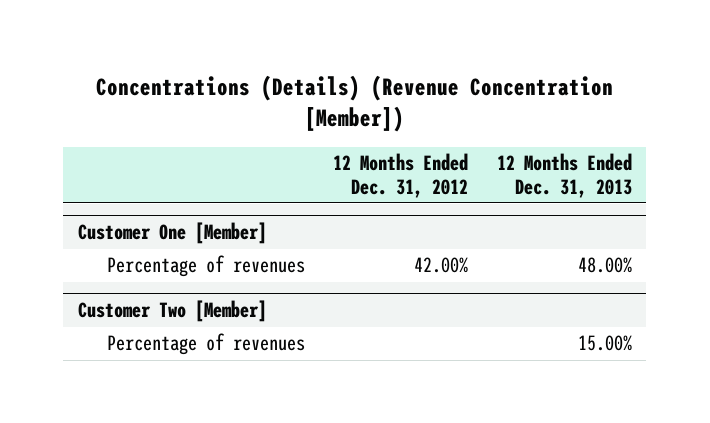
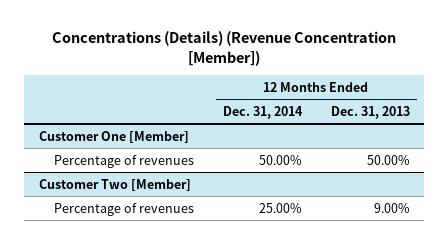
- | 12 Months Ended Dec. 31, 2012 | 12 Months Ended Dec. 31, 2013
+ | 12 Months Ended Dec. 31, 2014 | 12 Months Ended Dec. 31, 2013
@ Customer One [Member]
- Percentage of revenues | 42.00% | 48.00%
+ Percentage of revenues | 50.00% | 50.00%
@ Customer Two [Member]
- Percentage of revenues | | 15.00%
+ Percentage of revenues | 25.00% | 9.00%

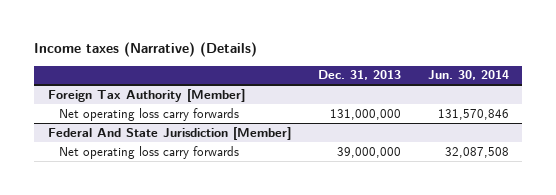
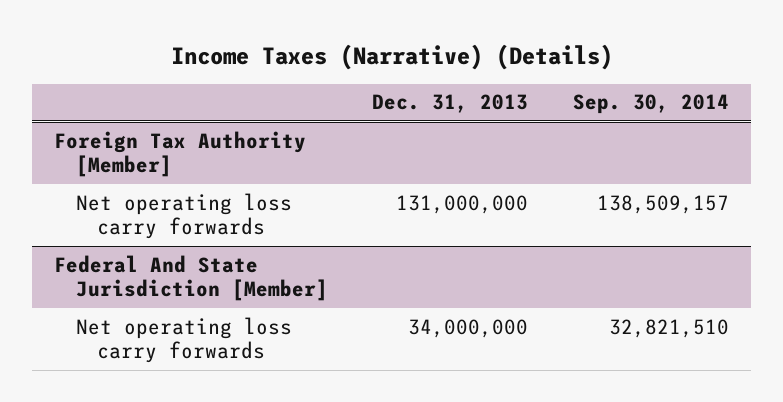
- Income taxes (Narrative) (Details)
+ Income Taxes (Narrative) (Details)
- | Dec. 31, 2013 | Jun. 30, 2014
+ | Dec. 31, 2013 | Sep. 30, 2014
@ Federal And State Jurisdiction [Member]
- Net operating loss carry forwards | 39,000,000 | 32,087,508
+ Net operating loss carry forwards | 34,000,000 | 32,821,510

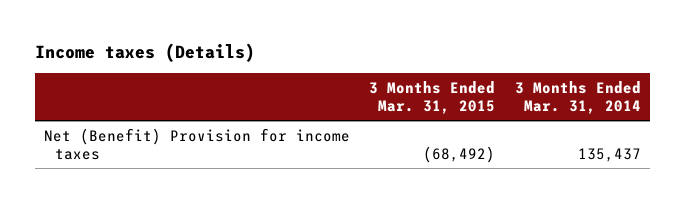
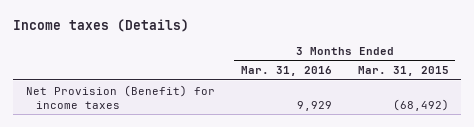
- | 3 Months Ended Mar. 31, 2015 | 3 Months Ended Mar. 31, 2014
+ | 3 Months Ended Mar. 31, 2016 | 3 Months Ended Mar. 31, 2015
- Net (Benefit) Provision for income taxes | (68,492) | 135,437
+ Net Provision (Benefit) for income taxes | 9,929 | (68,492)

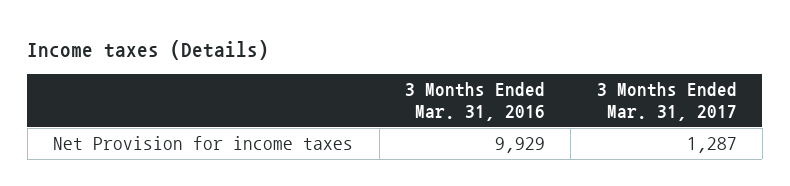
- | 3 Months Ended Mar. 31, 2016 | 3 Months Ended Mar. 31, 2015
+ | 3 Months Ended Mar. 31, 2016 | 3 Months Ended Mar. 31, 2017
- Net Provision (Benefit) for income taxes | 9,929 | (68,492)
+ Net Provision for income taxes | 9,929 | 1,287

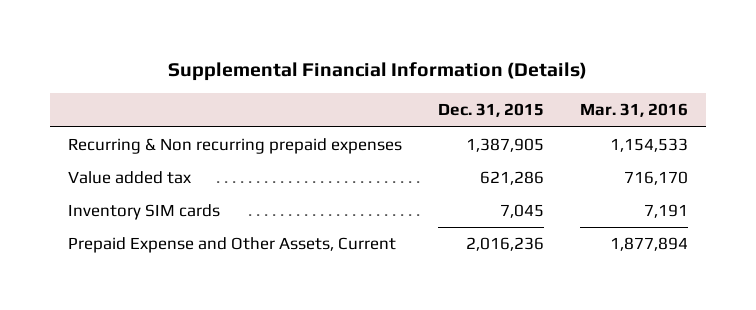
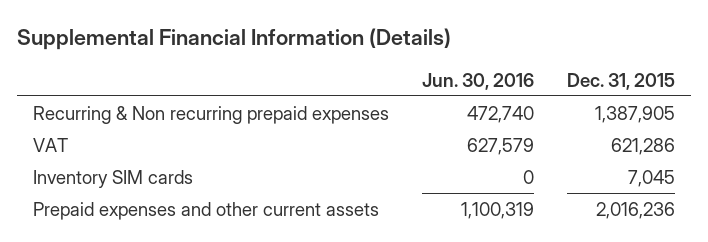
- | Dec. 31, 2015 | Mar. 31, 2016
+ | Jun. 30, 2016 | Dec. 31, 2015
- Value added tax | 621,286 | 716,170
+ VAT | 627,579 | 621,286
- Prepaid Expense and Other Assets, Current | 2,016,236 | 1,877,894
+ Prepaid expenses and other current assets | 1,100,319 | 2,016,236

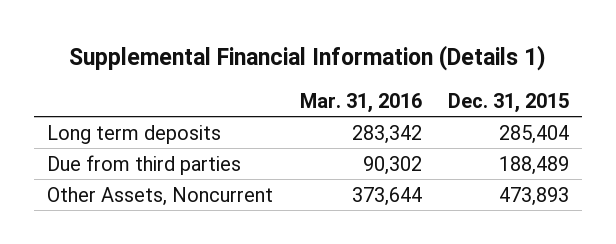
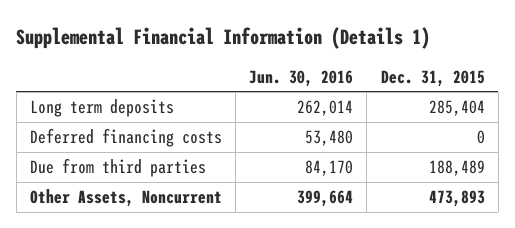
- | Mar. 31, 2016 | Dec. 31, 2015
+ | Jun. 30, 2016 | Dec. 31, 2015
+ Deferred financing costs | 53,480 | 0

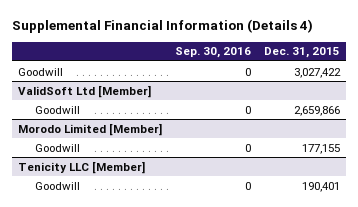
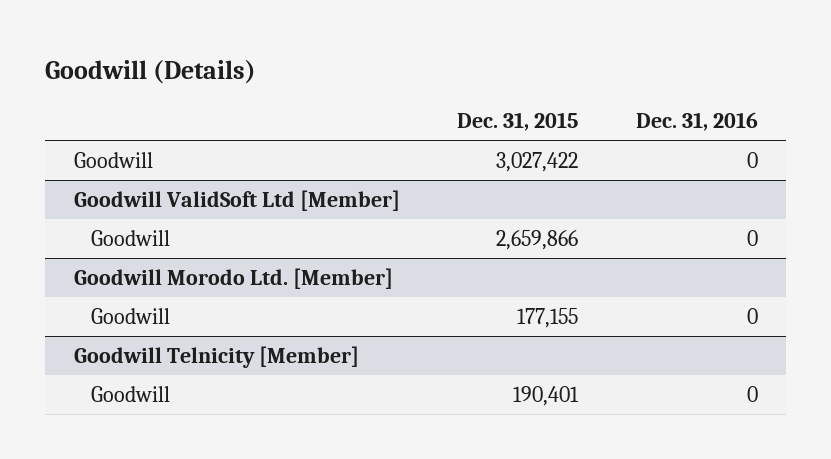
- Supplemental Financial Information (Details 4)
+ Goodwill (Details)
- | Sep. 30, 2016 | Dec. 31, 2015
+ | Dec. 31, 2015 | Dec. 31, 2016
- ValidSoft Ltd [Member]
+ Goodwill ValidSoft Ltd [Member]
- Morodo Limited [Member]
+ Goodwill Morodo Ltd. [Member]
- Tenicity LLC [Member]
+ Goodwill Telnicity [Member]

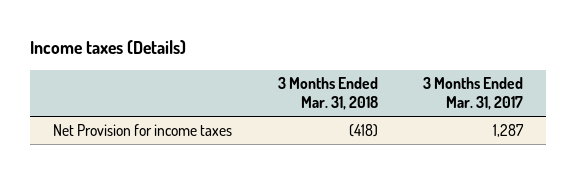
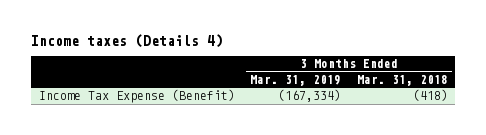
- Income taxes (Details)
+ Income taxes (Details 4)
- | 3 Months Ended Mar. 31, 2018 | 3 Months Ended Mar. 31, 2017
+ | 3 Months Ended Mar. 31, 2019 | 3 Months Ended Mar. 31, 2018
- Net Provision for income taxes | (418) | 1,287
+ Income Tax Expense (Benefit) | (167,334) | (418)

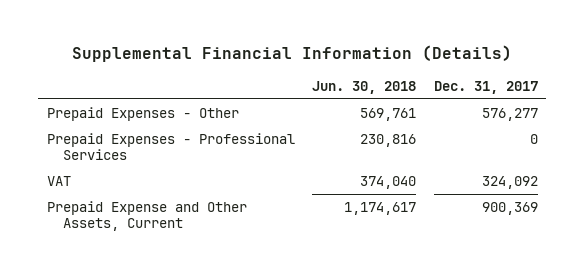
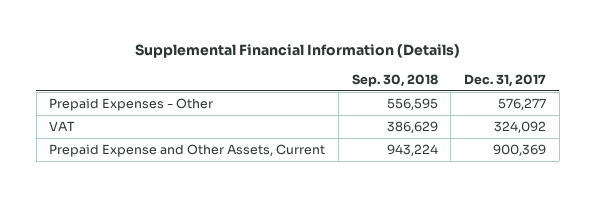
- | Jun. 30, 2018 | Dec. 31, 2017
+ | Sep. 30, 2018 | Dec. 31, 2017
- Prepaid Expenses - Professional Services | 230,816 | 0

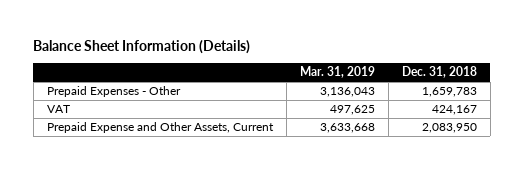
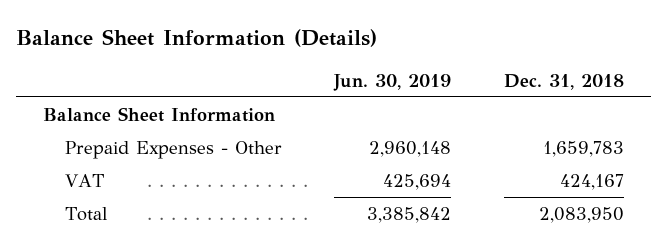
- | Mar. 31, 2019 | Dec. 31, 2018
+ | Jun. 30, 2019 | Dec. 31, 2018
+ Balance Sheet Information
- Prepaid Expense and Other Assets, Current | 3,633,668 | 2,083,950
+ Total | 3,385,842 | 2,083,950

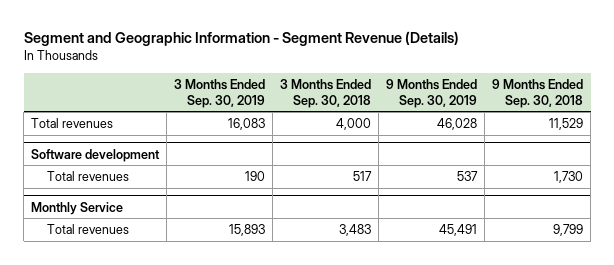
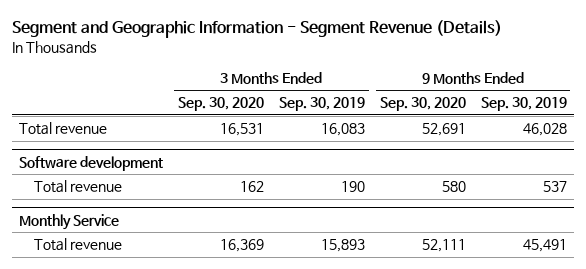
- | 3 Months Ended Sep. 30, 2019 | 3 Months Ended Sep. 30, 2018 | 9 Months Ended Sep. 30, 2019 | 9 Months Ended Sep. 30, 2018
+ | 3 Months Ended Sep. 30, 2020 | 3 Months Ended Sep. 30, 2019 | 9 Months Ended Sep. 30, 2020 | 9 Months Ended Sep. 30, 2019
- Total revenues | 16,083 | 4,000 | 46,028 | 11,529
+ Total revenue | 16,531 | 16,083 | 52,691 | 46,028
@ Software development
- Total revenues | 190 | 517 | 537 | 1,730
+ Total revenue | 162 | 190 | 580 | 537
@ Monthly Service
- Total revenues | 15,893 | 3,483 | 45,491 | 9,799
+ Total revenue | 16,369 | 15,893 | 52,111 | 45,491

